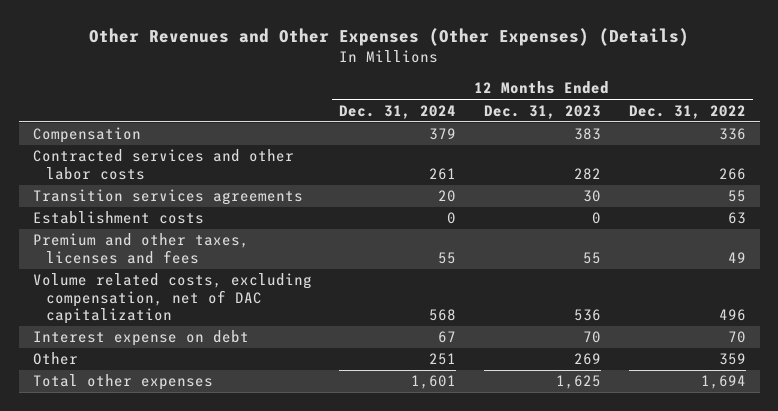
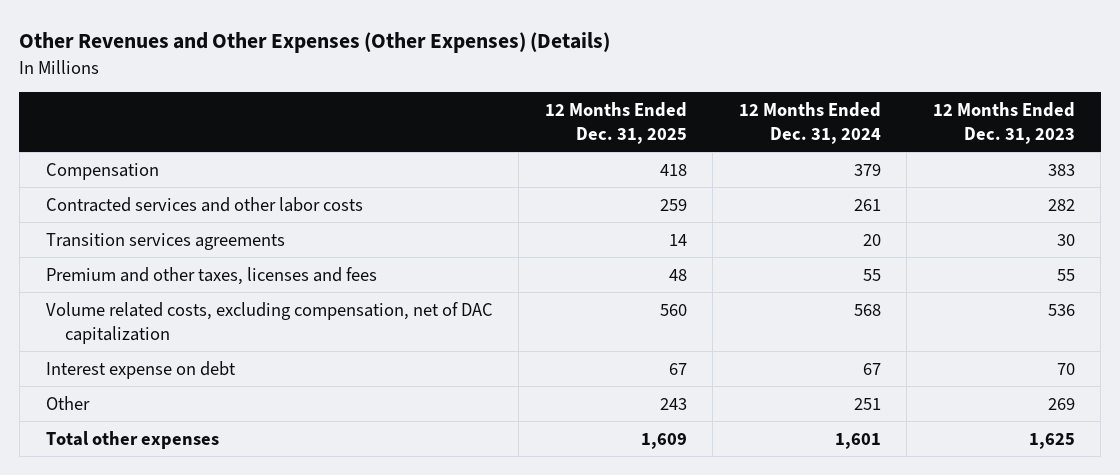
- | 12 Months Ended Dec. 31, 2024 | 12 Months Ended Dec. 31, 2023 | 12 Months Ended Dec. 31, 2022
+ | 12 Months Ended Dec. 31, 2025 | 12 Months Ended Dec. 31, 2024 | 12 Months Ended Dec. 31, 2023
- Establishment costs | 0 | 0 | 63

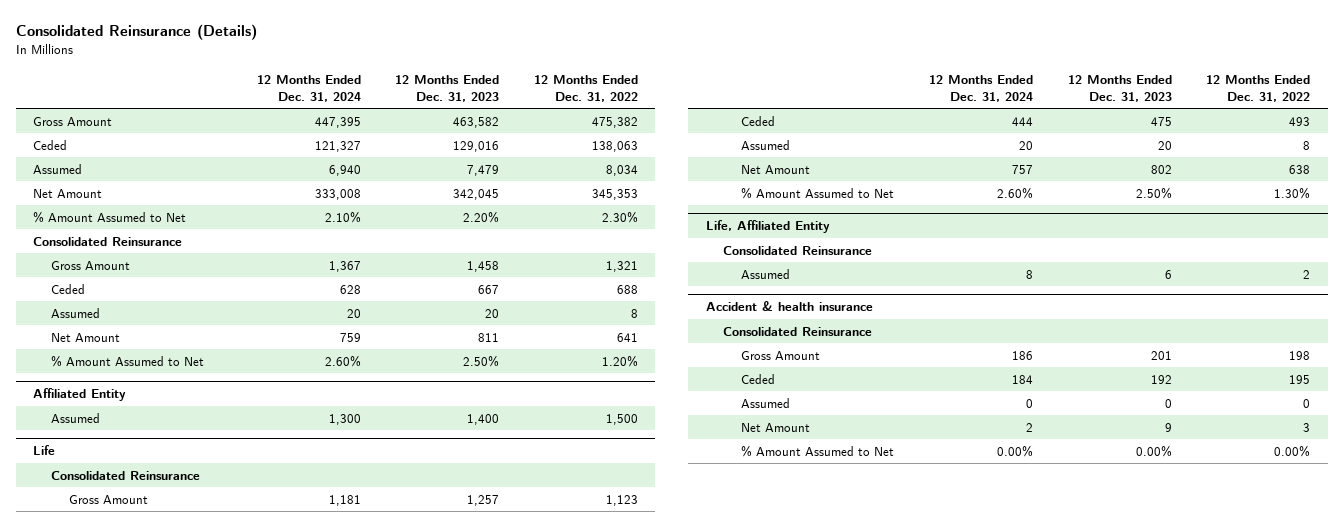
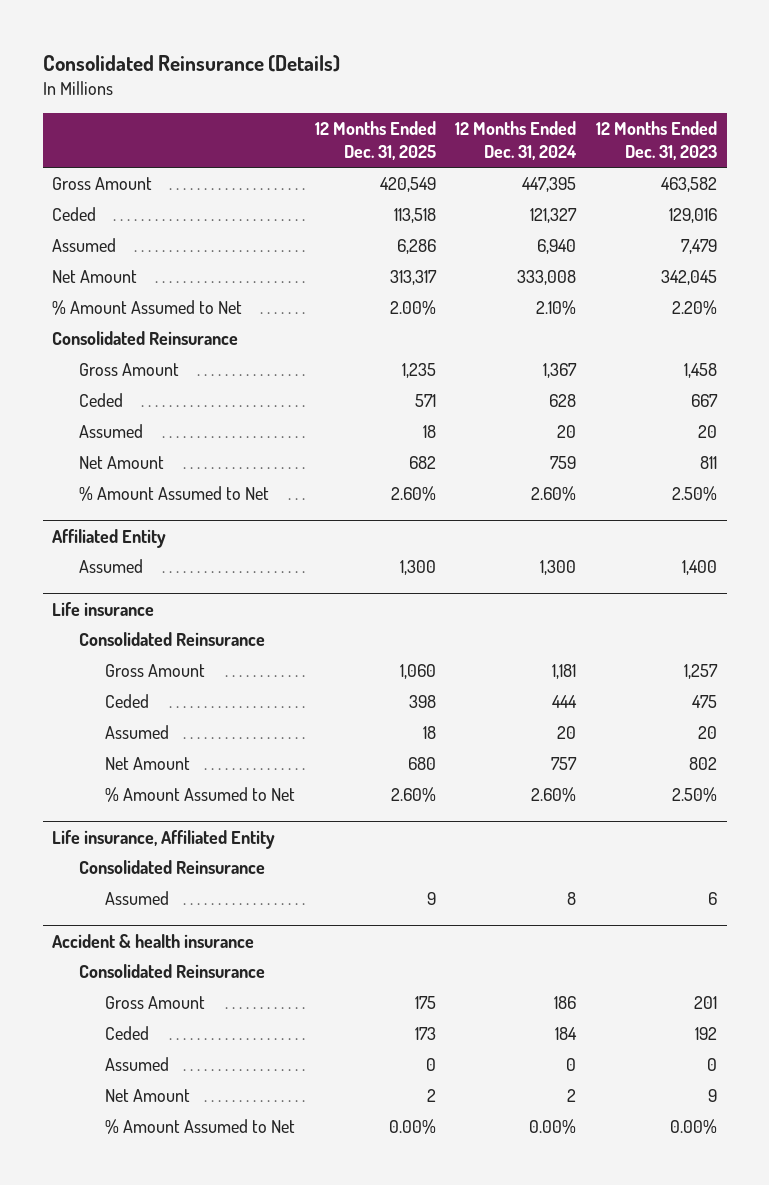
- | 12 Months Ended Dec. 31, 2024 | 12 Months Ended Dec. 31, 2023 | 12 Months Ended Dec. 31, 2022
+ | 12 Months Ended Dec. 31, 2025 | 12 Months Ended Dec. 31, 2024 | 12 Months Ended Dec. 31, 2023
- Life
+ Life insurance
- Life, Affiliated Entity
+ Life insurance, Affiliated Entity

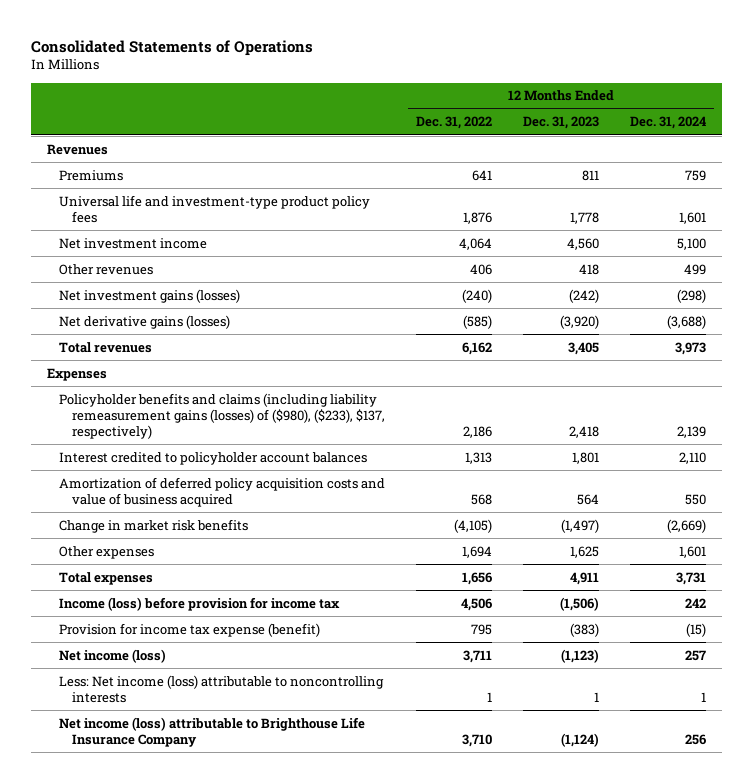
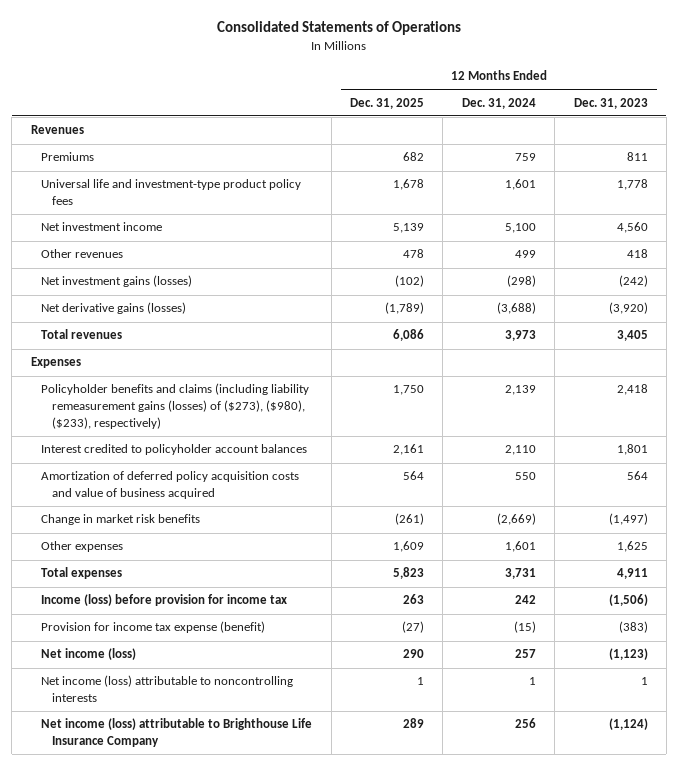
- | 12 Months Ended Dec. 31, 2022 | 12 Months Ended Dec. 31, 2023 | 12 Months Ended Dec. 31, 2024
+ | 12 Months Ended Dec. 31, 2025 | 12 Months Ended Dec. 31, 2024 | 12 Months Ended Dec. 31, 2023
- Policyholder benefits and claims (including liability remeasurement gains (losses) of ($980), ($233), $137, respectively) | 2,186 | 2,418 | 2,139
+ Policyholder benefits and claims (including liability remeasurement gains (losses) of ($273), ($980), ($233), respectively) | 1,750 | 2,139 | 2,418
- Less: Net income (loss) attributable to noncontrolling interests | 1 | 1 | 1
+ Net income (loss) attributable to noncontrolling interests | 1 | 1 | 1

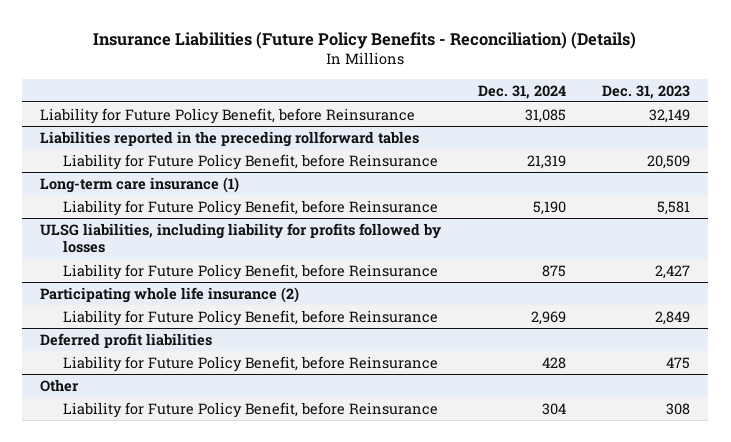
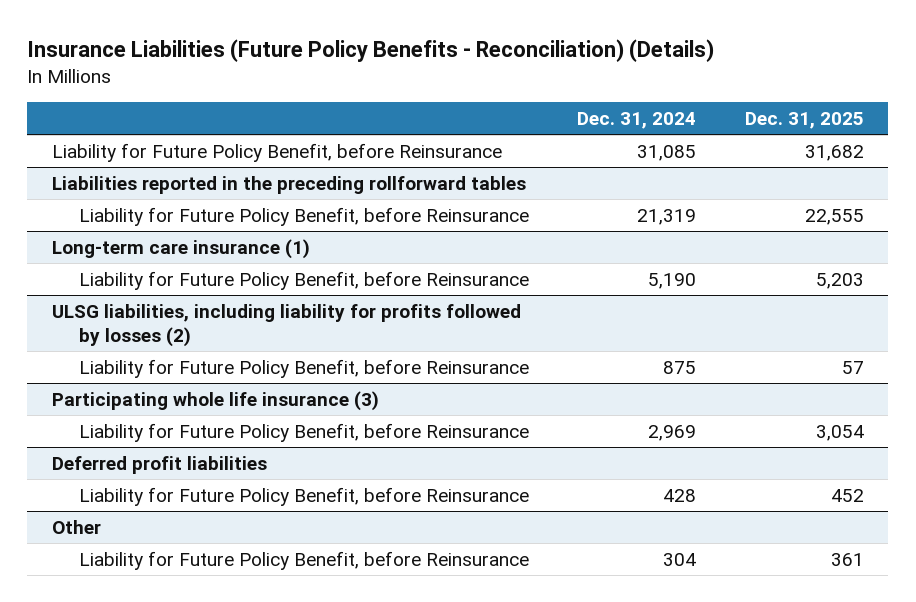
- | Dec. 31, 2024 | Dec. 31, 2023
+ | Dec. 31, 2024 | Dec. 31, 2025
- ULSG liabilities, including liability for profits followed by losses
+ ULSG liabilities, including liability for profits followed by losses (2)
- Participating whole life insurance (2)
+ Participating whole life insurance (3)

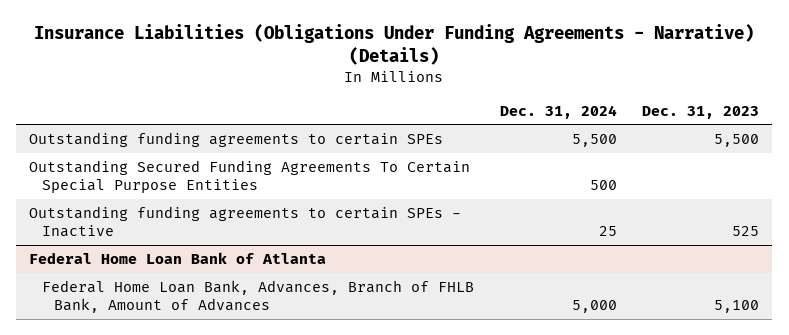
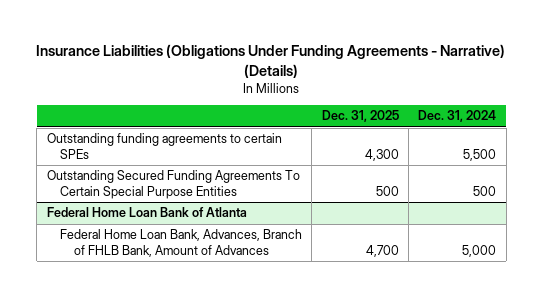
- | Dec. 31, 2024 | Dec. 31, 2023
+ | Dec. 31, 2025 | Dec. 31, 2024
- Outstanding funding agreements to certain SPEs - Inactive | 25 | 525

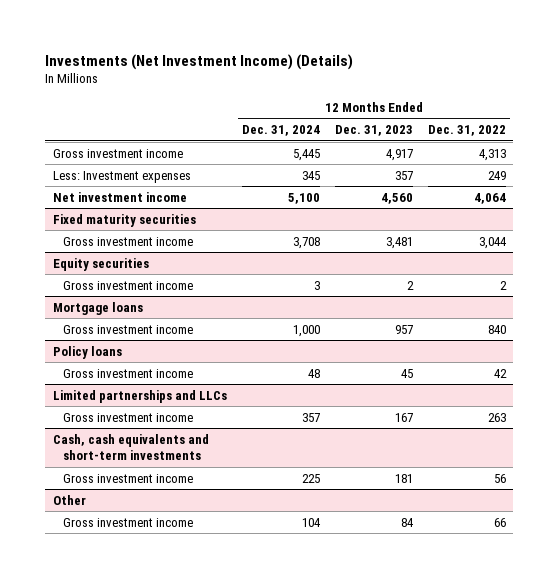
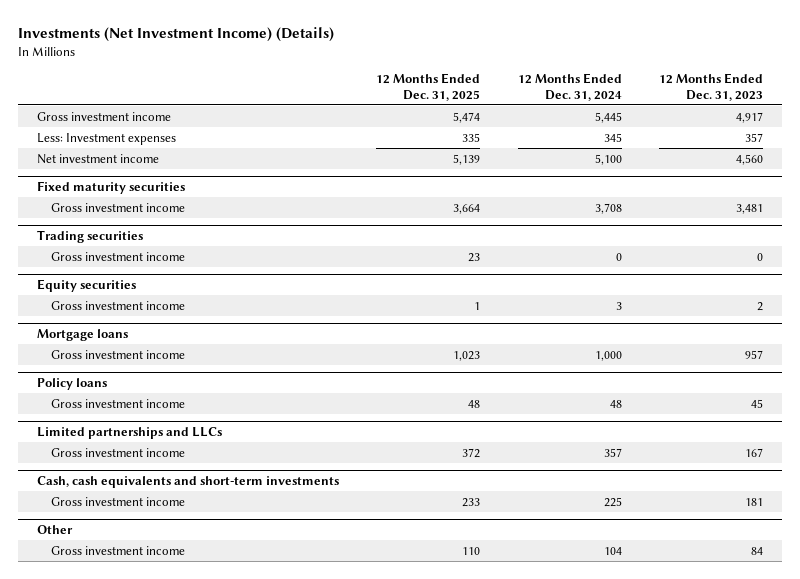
- | 12 Months Ended Dec. 31, 2024 | 12 Months Ended Dec. 31, 2023 | 12 Months Ended Dec. 31, 2022
+ | 12 Months Ended Dec. 31, 2025 | 12 Months Ended Dec. 31, 2024 | 12 Months Ended Dec. 31, 2023
+ Trading securities
+ Gross investment income | 23 | 0 | 0

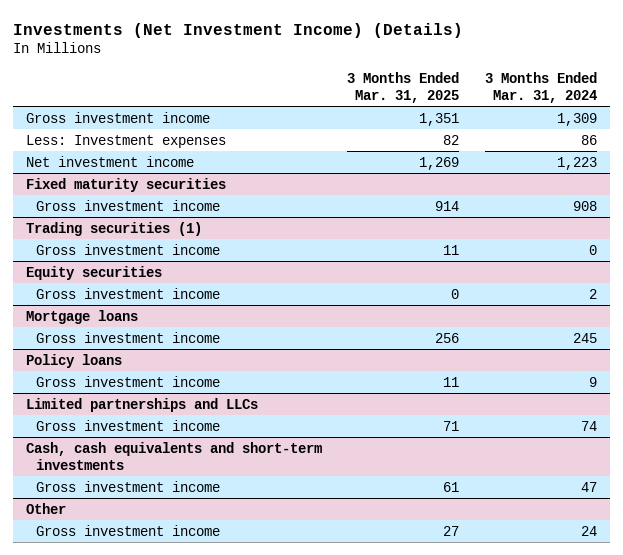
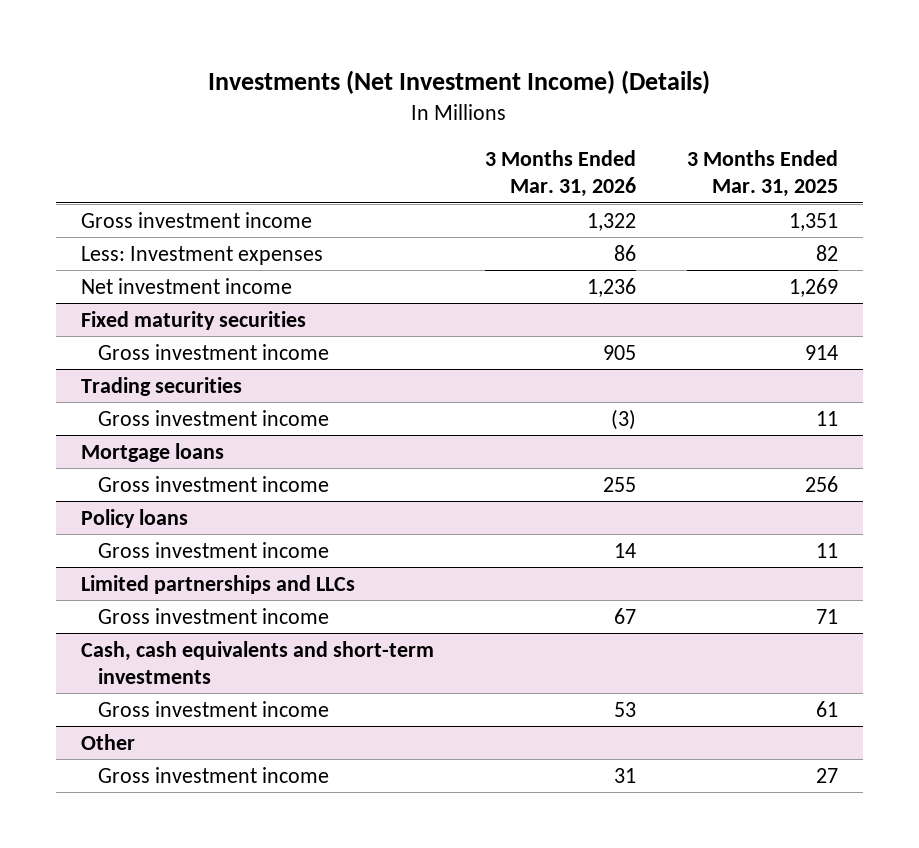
- | 3 Months Ended Mar. 31, 2025 | 3 Months Ended Mar. 31, 2024
+ | 3 Months Ended Mar. 31, 2026 | 3 Months Ended Mar. 31, 2025
- Trading securities (1)
+ Trading securities
- Equity securities
- Gross investment income | 0 | 2

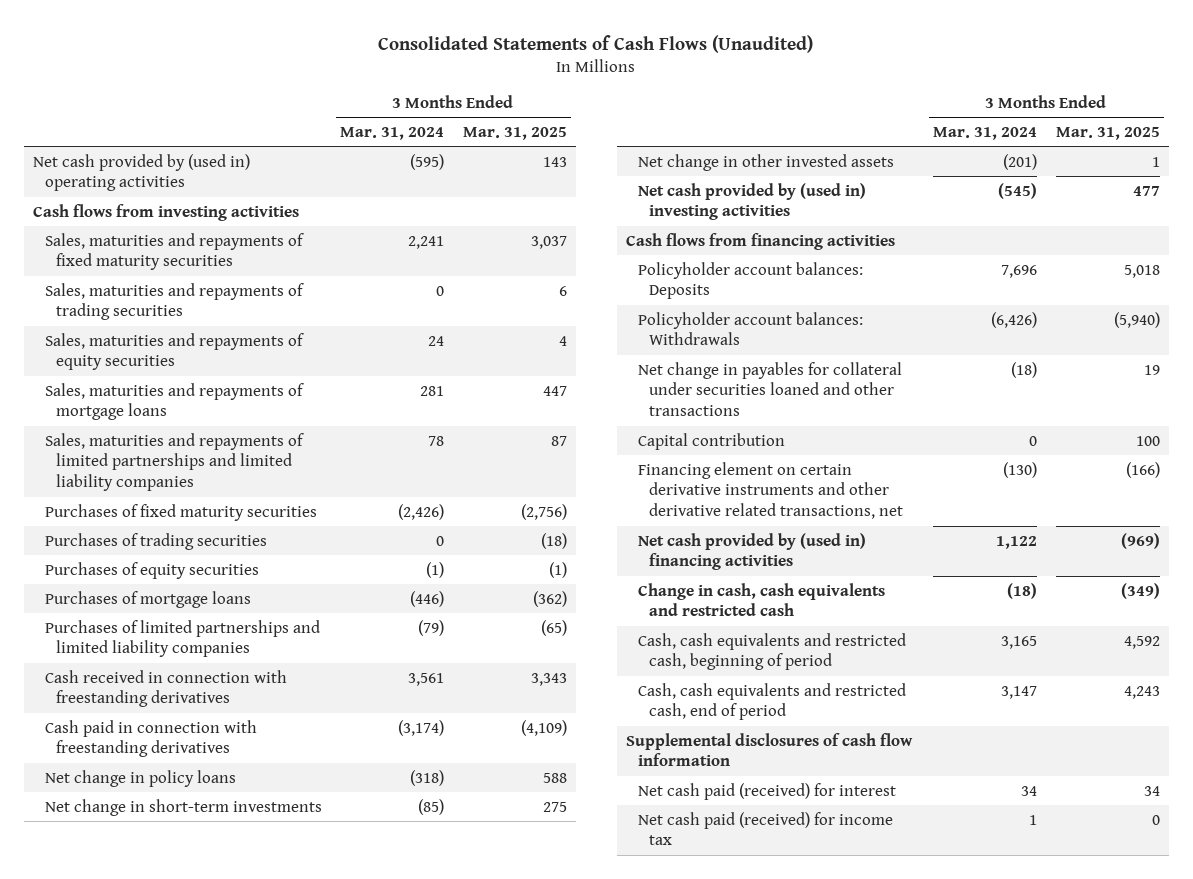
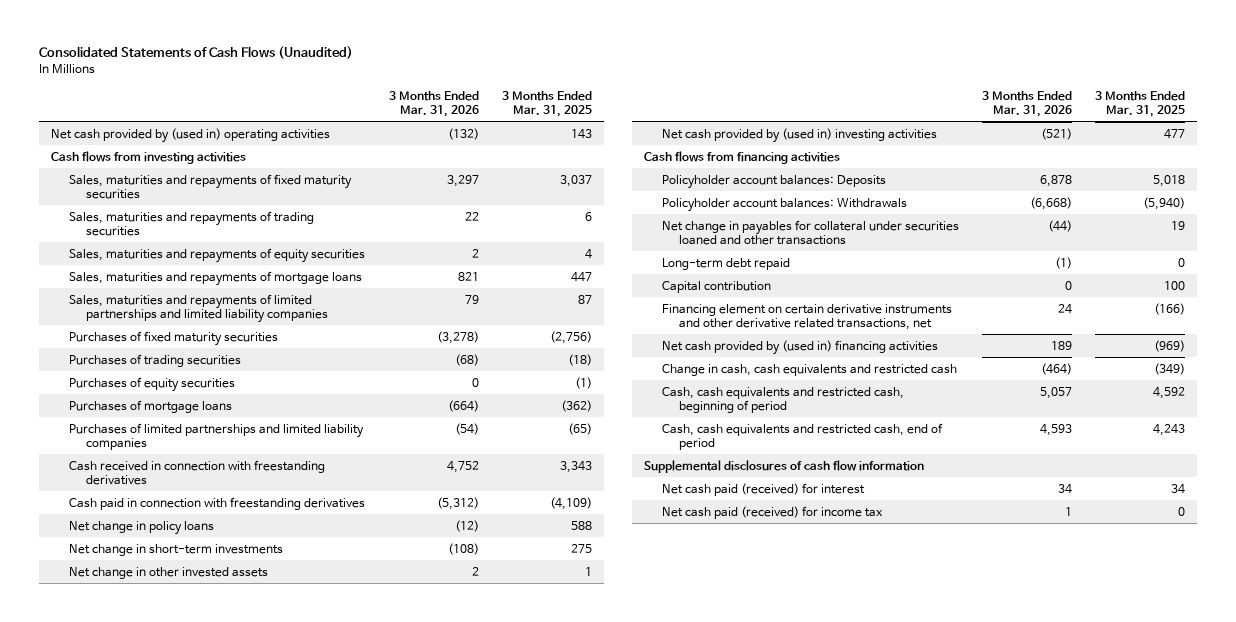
- | 3 Months Ended Mar. 31, 2024 | 3 Months Ended Mar. 31, 2025
+ | 3 Months Ended Mar. 31, 2026 | 3 Months Ended Mar. 31, 2025
+ Long-term debt repaid | (1) | 0

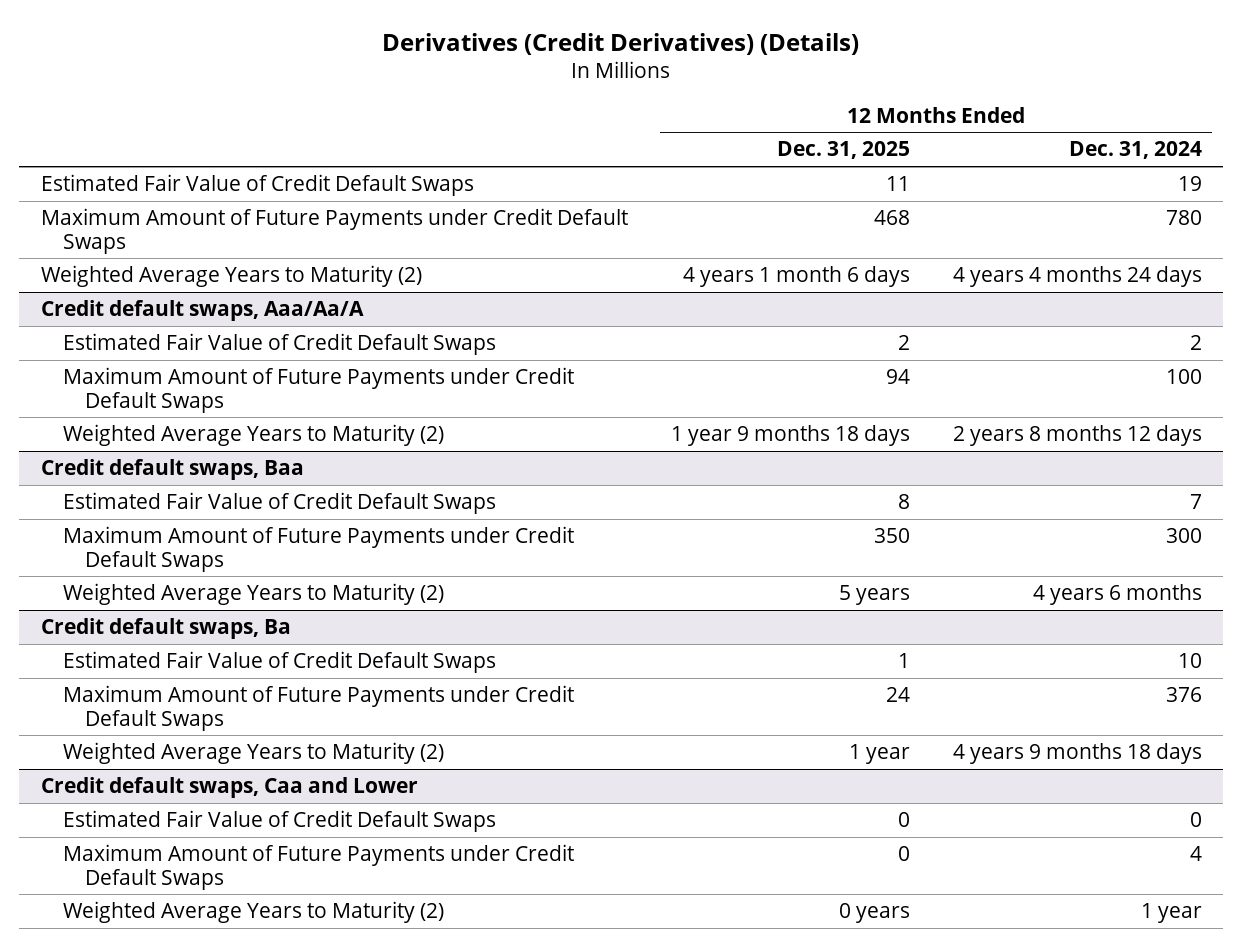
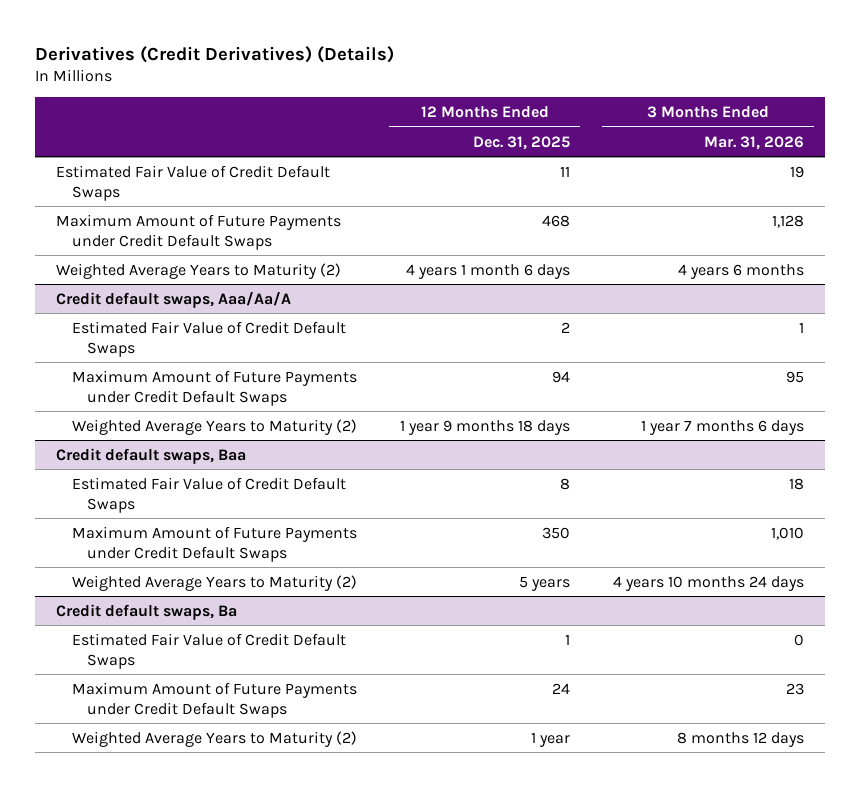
- | 12 Months Ended Dec. 31, 2025 | 12 Months Ended Dec. 31, 2024
+ | 12 Months Ended Dec. 31, 2025 | 3 Months Ended Mar. 31, 2026
- Credit default swaps, Caa and Lower
- Estimated Fair Value of Credit Default Swaps | 0 | 0
- Maximum Amount of Future Payments under Credit Default Swaps | 0 | 4
- Weighted Average Years to Maturity (2) | 0 years | 1 year

